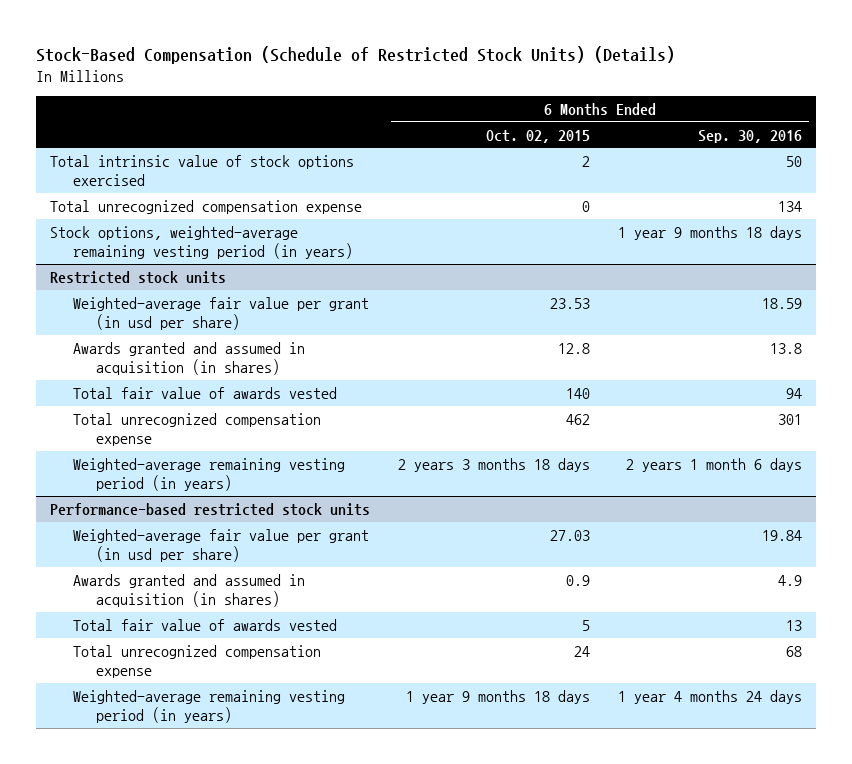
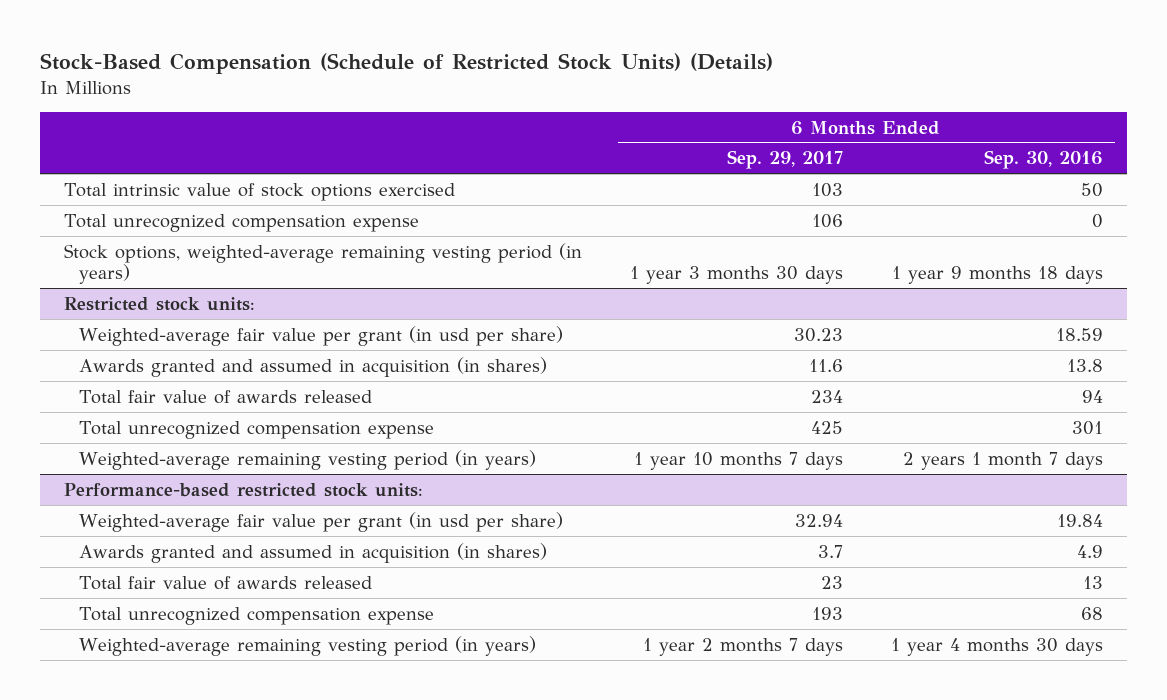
- | 6 Months Ended Oct. 02, 2015 | 6 Months Ended Sep. 30, 2016
+ | 6 Months Ended Sep. 29, 2017 | 6 Months Ended Sep. 30, 2016
- Total unrecognized compensation expense | 0 | 134
+ Total unrecognized compensation expense | 106 | 0
- Restricted stock units
+ Restricted stock units:
- Total fair value of awards vested | 140 | 94
+ Total fair value of awards released | 234 | 94
- Weighted-average remaining vesting period (in years) | 2 years 3 months 18 days | 2 years 1 month 6 days
- Performance-based restricted stock units
+ Weighted-average remaining vesting period (in years) | 1 year 10 months 7 days | 2 years 1 month 7 days
+ Performance-based restricted stock units:
- Total fair value of awards vested | 5 | 13
+ Total fair value of awards released | 23 | 13
- Weighted-average remaining vesting period (in years) | 1 year 9 months 18 days | 1 year 4 months 24 days
+ Weighted-average remaining vesting period (in years) | 1 year 2 months 7 days | 1 year 4 months 30 days

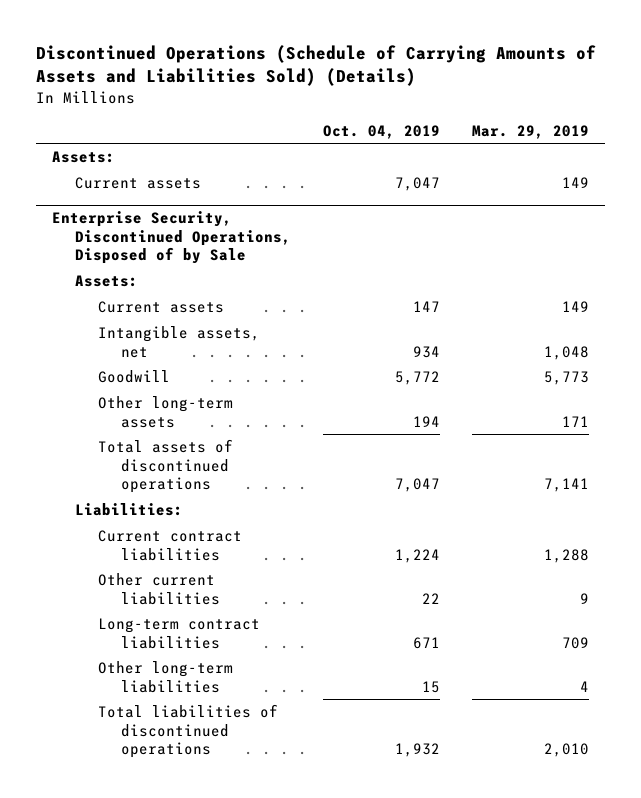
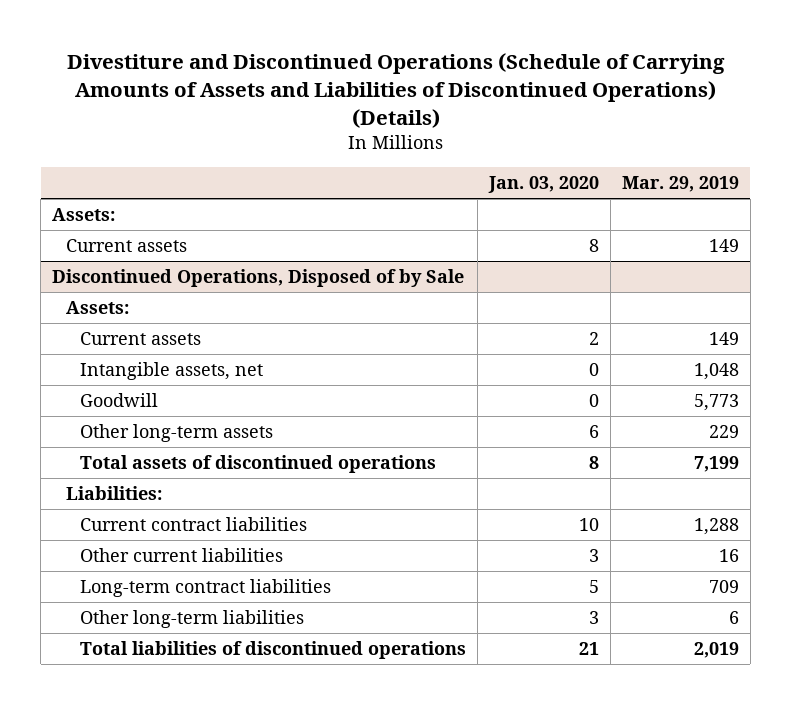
- Discontinued Operations (Schedule of Carrying Amounts of Assets and Liabilities Sold) (Details)
+ Divestiture and Discontinued Operations (Schedule of Carrying Amounts of Assets and Liabilities of Discontinued Operations) (Details)
- | Oct. 04, 2019 | Mar. 29, 2019
+ | Jan. 03, 2020 | Mar. 29, 2019
- Enterprise Security, Discontinued Operations, Disposed of by Sale
+ Discontinued Operations, Disposed of by Sale
- Other long-term assets | 194 | 171
- Total assets of discontinued operations | 7,047 | 7,141
+ Other long-term assets | 6 | 229
+ Total assets of discontinued operations | 8 | 7,199
- Other current liabilities | 22 | 9
+ Other current liabilities | 3 | 16
- Other long-term liabilities | 15 | 4
- Total liabilities of discontinued operations | 1,932 | 2,010
+ Other long-term liabilities | 3 | 6
+ Total liabilities of discontinued operations | 21 | 2,019

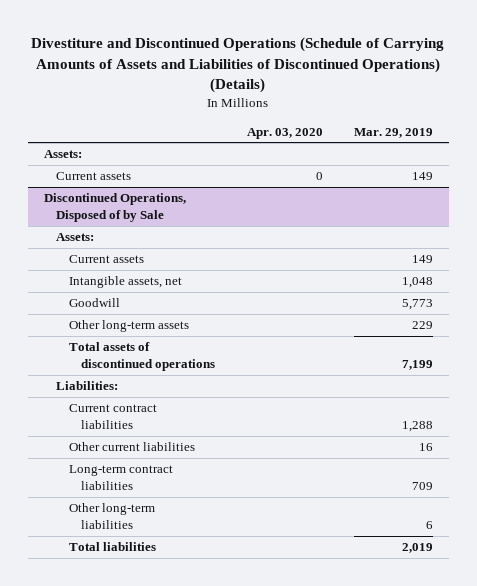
- | Jan. 03, 2020 | Mar. 29, 2019
+ | Apr. 03, 2020 | Mar. 29, 2019
@ Discontinued Operations, Disposed of by Sale
- Total liabilities of discontinued operations | 21 | 2,019
+ Total liabilities | | 2,019

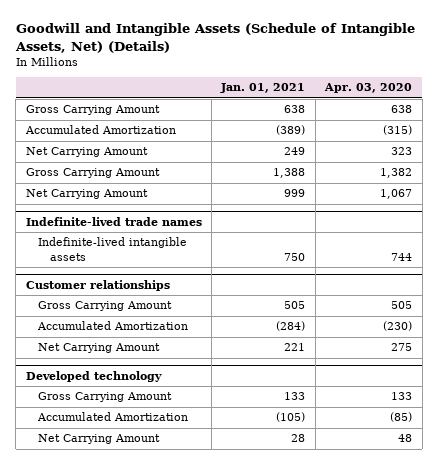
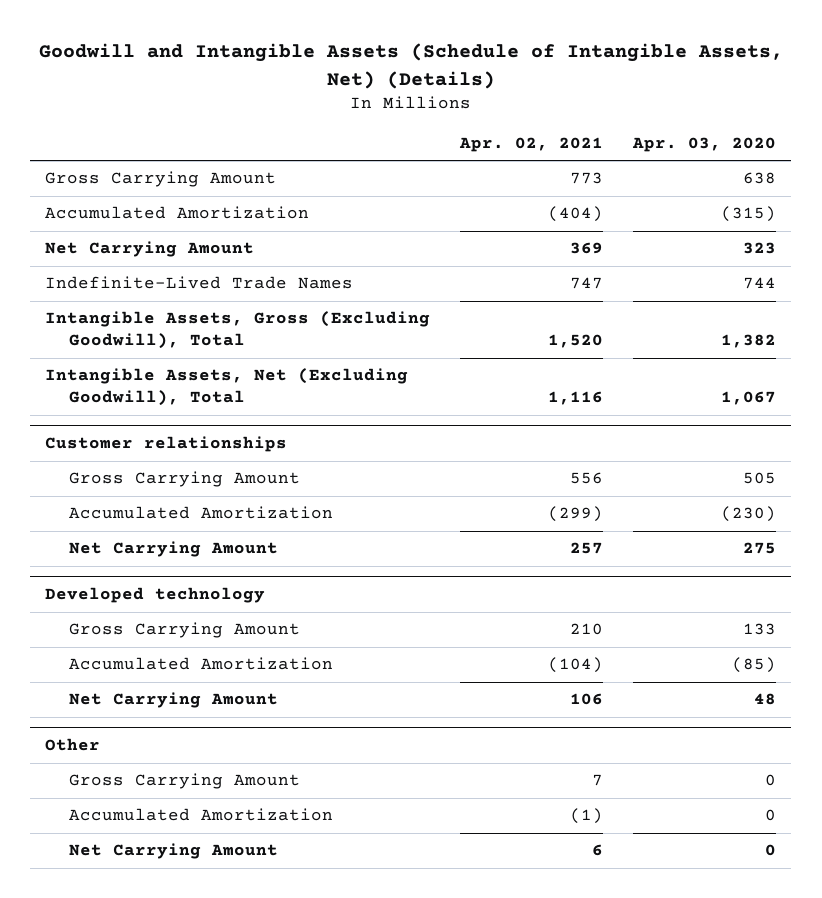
- | Jan. 01, 2021 | Apr. 03, 2020
+ | Apr. 02, 2021 | Apr. 03, 2020
- Gross Carrying Amount | 1,388 | 1,382
- Net Carrying Amount | 999 | 1,067
- Indefinite-lived trade names
- Indefinite-lived intangible assets | 750 | 744
+ Indefinite-Lived Trade Names | 747 | 744
+ Intangible Assets, Gross (Excluding Goodwill), Total | 1,520 | 1,382
+ Intangible Assets, Net (Excluding Goodwill), Total | 1,116 | 1,067
+ Other
+ Gross Carrying Amount | 7 | 0
+ Accumulated Amortization | (1) | 0
+ Net Carrying Amount | 6 | 0

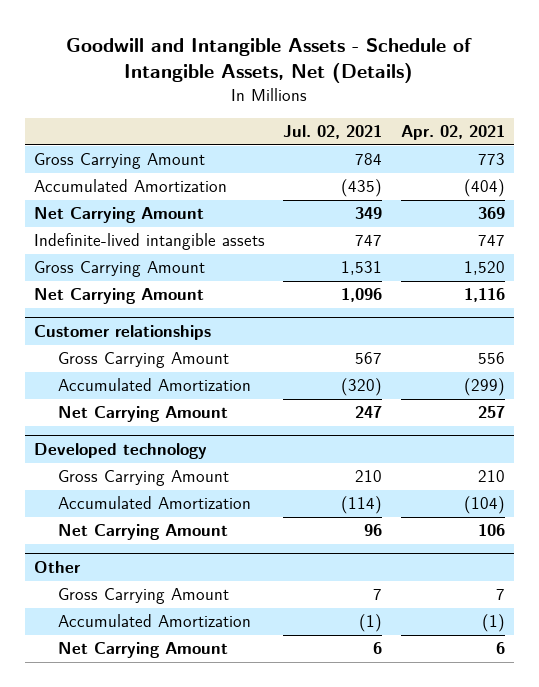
- Goodwill and Intangible Assets (Schedule of Intangible Assets, Net) (Details)
+ Goodwill and Intangible Assets - Schedule of Intangible Assets, Net (Details)
- | Apr. 02, 2021 | Apr. 03, 2020
+ | Jul. 02, 2021 | Apr. 02, 2021
- Indefinite-Lived Trade Names | 747 | 744
- Intangible Assets, Gross (Excluding Goodwill), Total | 1,520 | 1,382
- Intangible Assets, Net (Excluding Goodwill), Total | 1,116 | 1,067
+ Indefinite-lived intangible assets | 747 | 747
+ Gross Carrying Amount | 1,531 | 1,520
+ Net Carrying Amount | 1,096 | 1,116

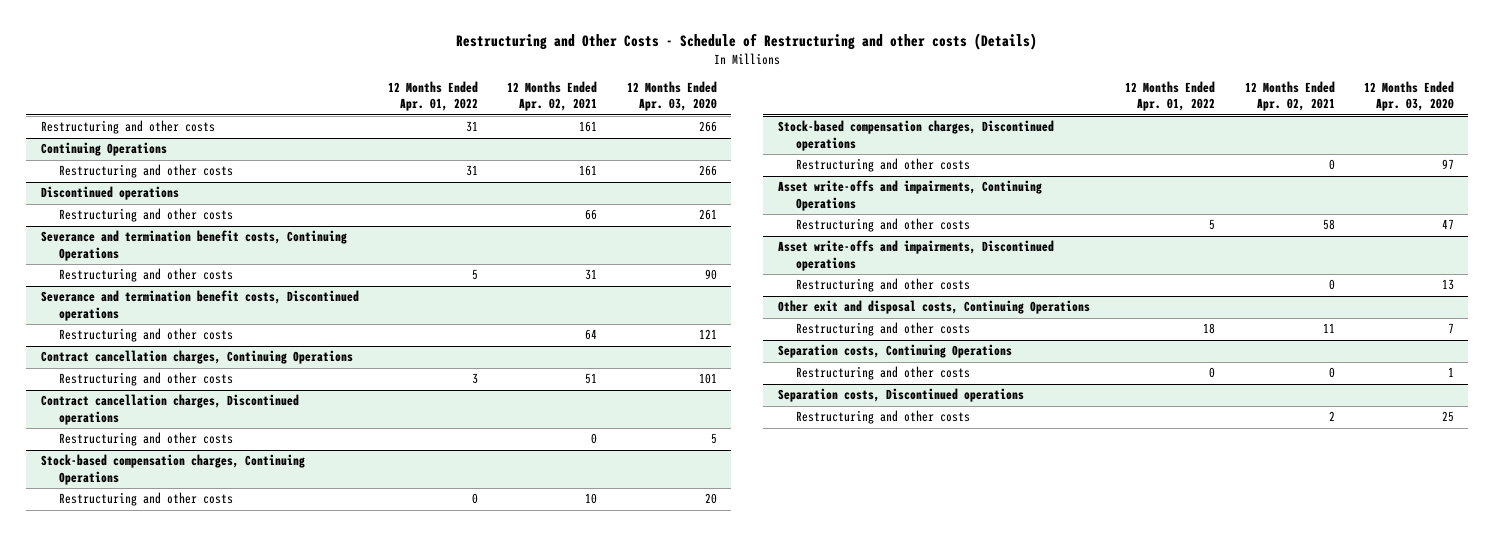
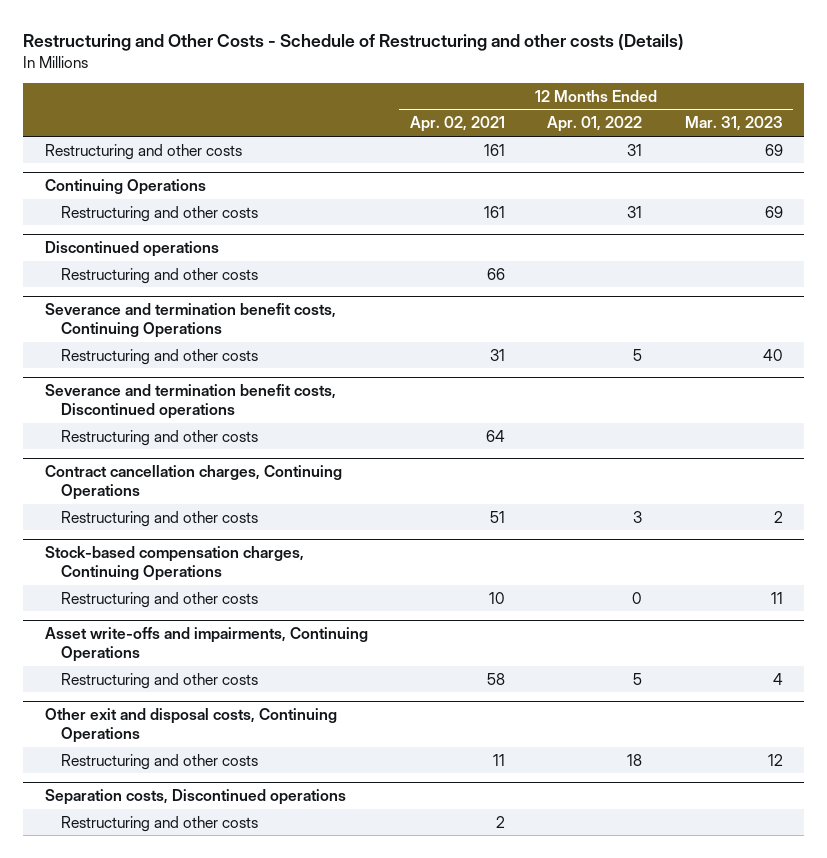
- | 12 Months Ended Apr. 01, 2022 | 12 Months Ended Apr. 02, 2021 | 12 Months Ended Apr. 03, 2020
+ | 12 Months Ended Apr. 02, 2021 | 12 Months Ended Apr. 01, 2022 | 12 Months Ended Mar. 31, 2023
- Contract cancellation charges, Discontinued operations
- Restructuring and other costs | | 0 | 5
- Stock-based compensation charges, Discontinued operations
- Restructuring and other costs | | 0 | 97
- Asset write-offs and impairments, Discontinued operations
- Restructuring and other costs | | 0 | 13
- Separation costs, Continuing Operations
- Restructuring and other costs | 0 | 0 | 1

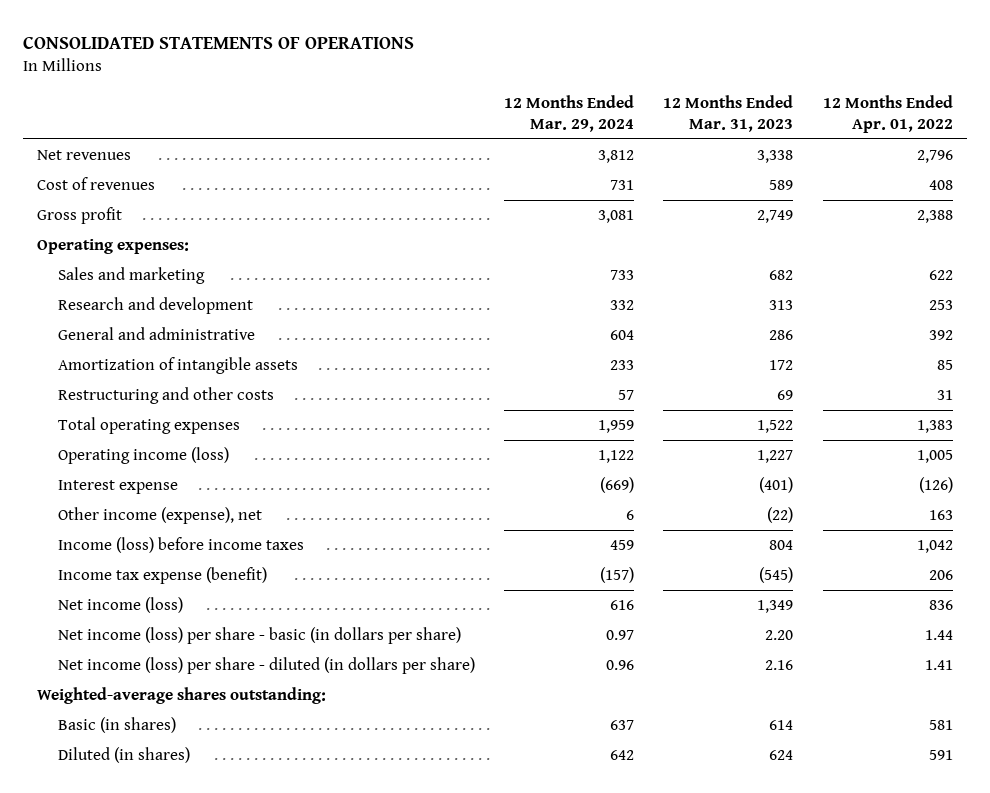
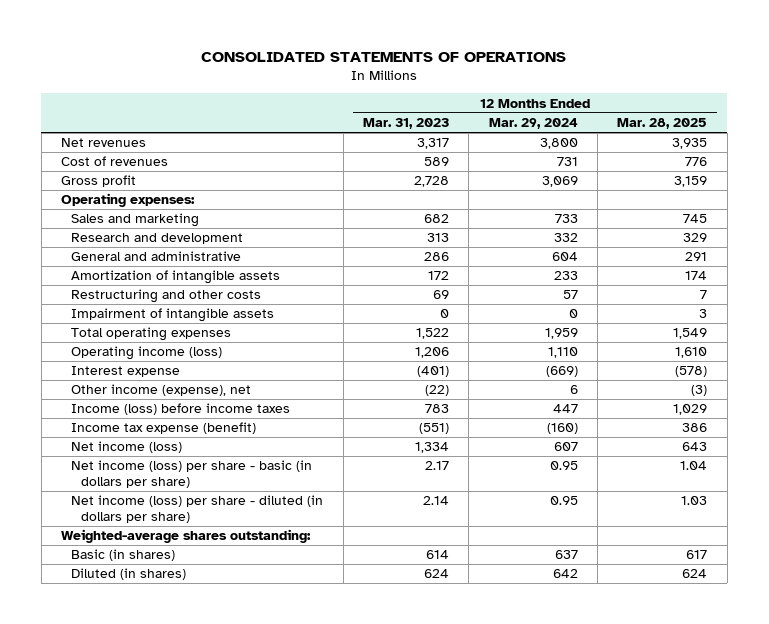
- | 12 Months Ended Mar. 29, 2024 | 12 Months Ended Mar. 31, 2023 | 12 Months Ended Apr. 01, 2022
+ | 12 Months Ended Mar. 31, 2023 | 12 Months Ended Mar. 29, 2024 | 12 Months Ended Mar. 28, 2025
- Net revenues | 3,812 | 3,338 | 2,796
+ Net revenues | 3,317 | 3,800 | 3,935
- Gross profit | 3,081 | 2,749 | 2,388
+ Gross profit | 2,728 | 3,069 | 3,159
+ Impairment of intangible assets | 0 | 0 | 3
- Operating income (loss) | 1,122 | 1,227 | 1,005
+ Operating income (loss) | 1,206 | 1,110 | 1,610
- Income (loss) before income taxes | 459 | 804 | 1,042
- Income tax expense (benefit) | (157) | (545) | 206
- Net income (loss) | 616 | 1,349 | 836
- Net income (loss) per share - basic (in dollars per share) | 0.97 | 2.20 | 1.44
- Net income (loss) per share - diluted (in dollars per share) | 0.96 | 2.16 | 1.41
+ Income (loss) before income taxes | 783 | 447 | 1,029
+ Income tax expense (benefit) | (551) | (160) | 386
+ Net income (loss) | 1,334 | 607 | 643
+ Net income (loss) per share - basic (in dollars per share) | 2.17 | 0.95 | 1.04
+ Net income (loss) per share - diluted (in dollars per share) | 2.14 | 0.95 | 1.03

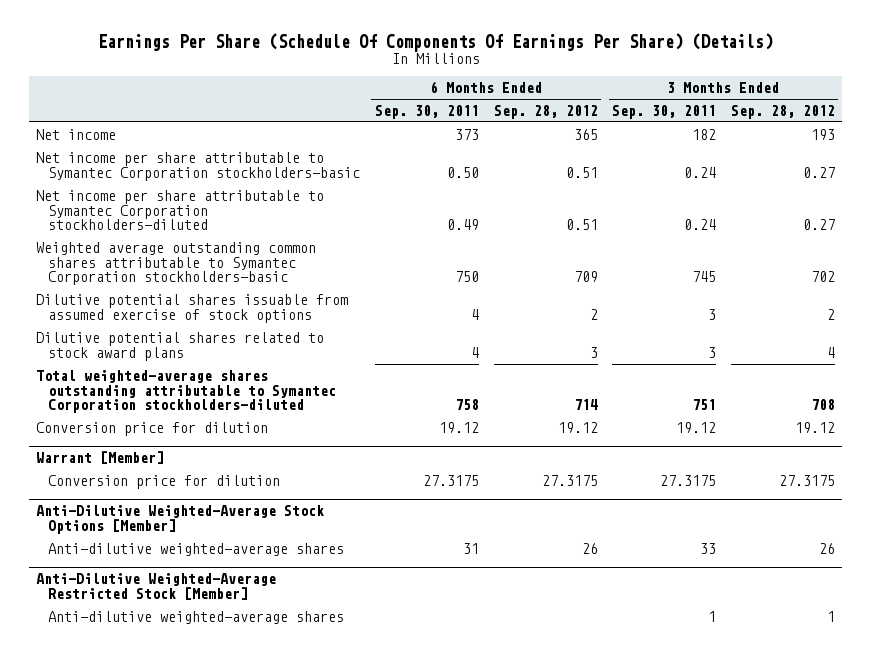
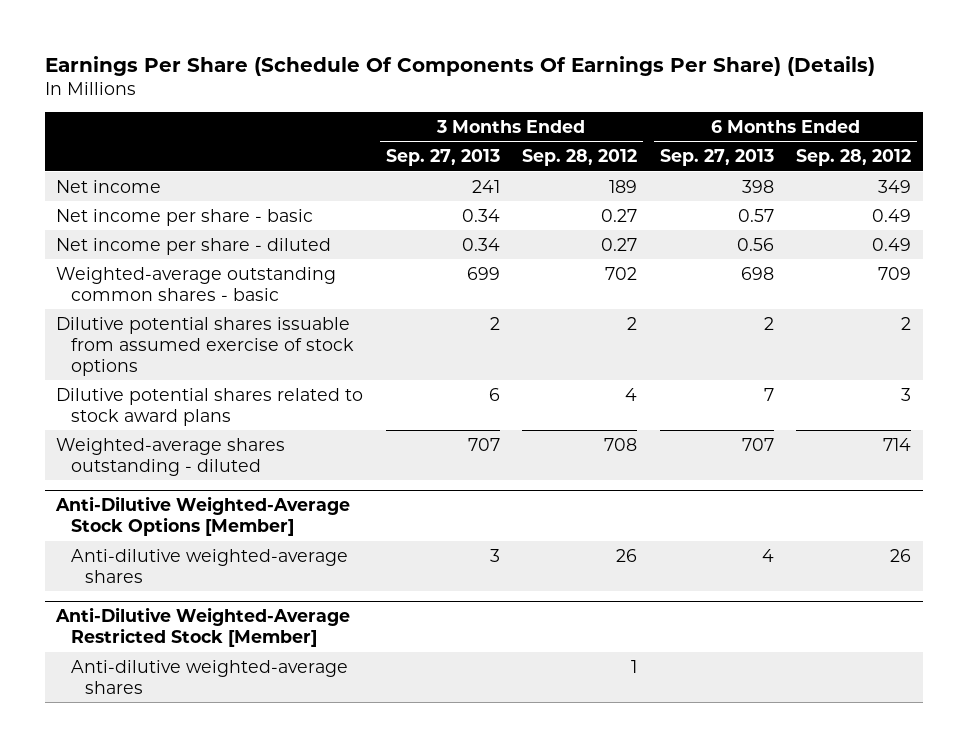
- | 6 Months Ended Sep. 30, 2011 | 6 Months Ended Sep. 28, 2012 | 3 Months Ended Sep. 30, 2011 | 3 Months Ended Sep. 28, 2012
+ | 3 Months Ended Sep. 27, 2013 | 3 Months Ended Sep. 28, 2012 | 6 Months Ended Sep. 27, 2013 | 6 Months Ended Sep. 28, 2012
- Net income | 373 | 365 | 182 | 193
- Net income per share attributable to Symantec Corporation stockholders-basic | 0.50 | 0.51 | 0.24 | 0.27
- Net income per share attributable to Symantec Corporation stockholders-diluted | 0.49 | 0.51 | 0.24 | 0.27
- Weighted average outstanding common shares attributable to Symantec Corporation stockholders-basic | 750 | 709 | 745 | 702
+ Net income | 241 | 189 | 398 | 349
+ Net income per share - basic | 0.34 | 0.27 | 0.57 | 0.49
+ Net income per share - diluted | 0.34 | 0.27 | 0.56 | 0.49
+ Weighted-average outstanding common shares - basic | 699 | 702 | 698 | 709
- Total weighted-average shares outstanding attributable to Symantec Corporation stockholders-diluted | 758 | 714 | 751 | 708
- Conversion price for dilution | 19.12 | 19.12 | 19.12 | 19.12
- Warrant [Member]
- Conversion price for dilution | 27.3175 | 27.3175 | 27.3175 | 27.3175
+ Weighted-average shares outstanding - diluted | 707 | 708 | 707 | 714

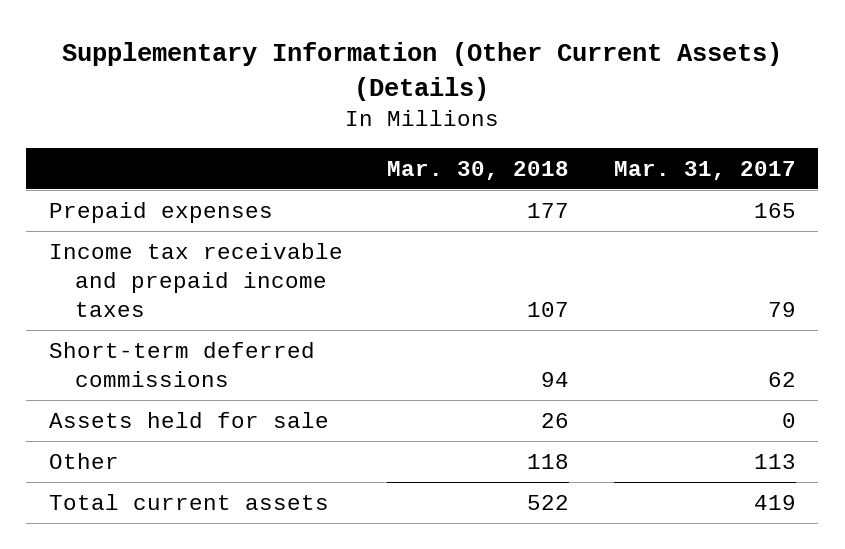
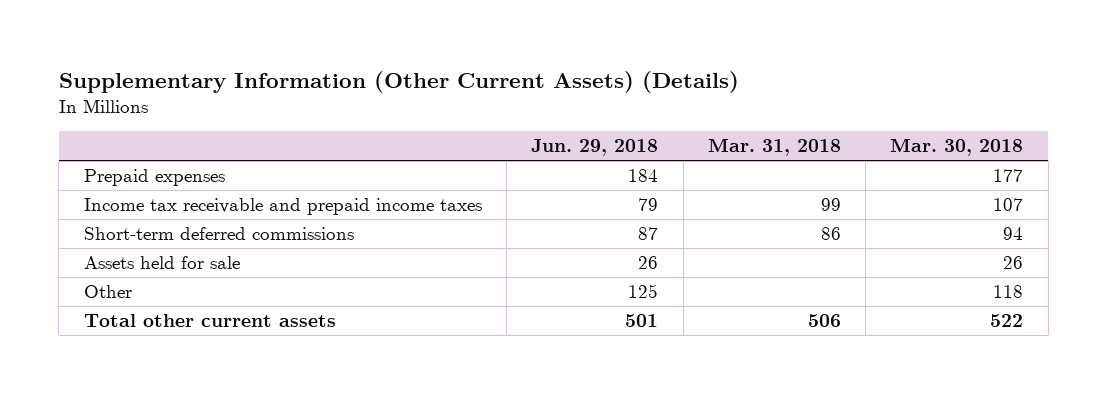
- | Mar. 30, 2018 | Mar. 31, 2017
+ | Jun. 29, 2018 | Mar. 31, 2018 | Mar. 30, 2018
- Total current assets | 522 | 419
+ Total other current assets | 501 | 506 | 522

